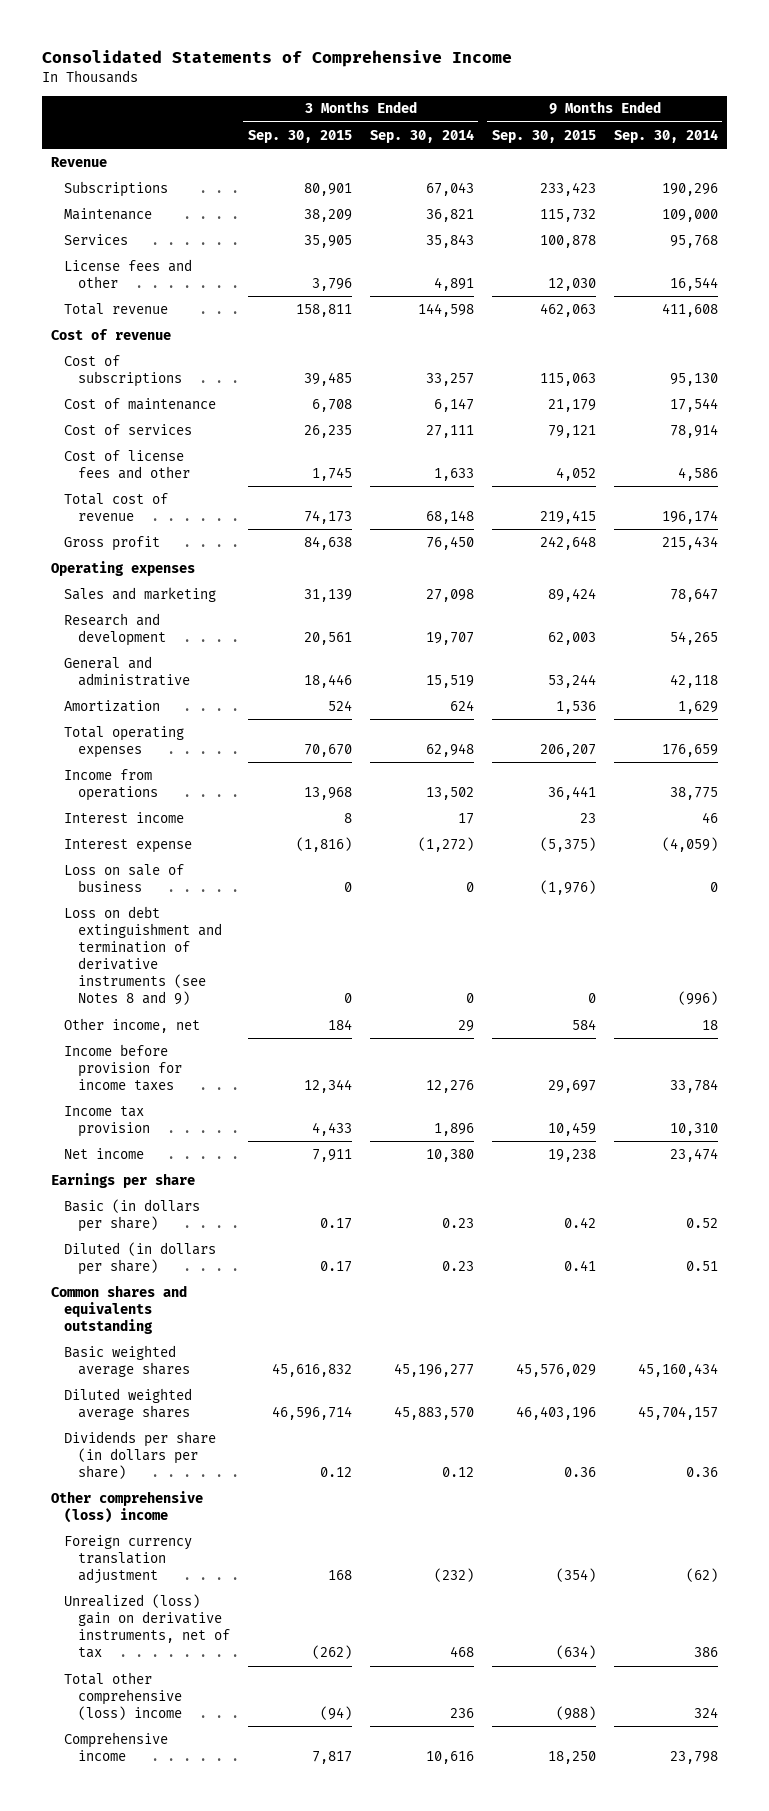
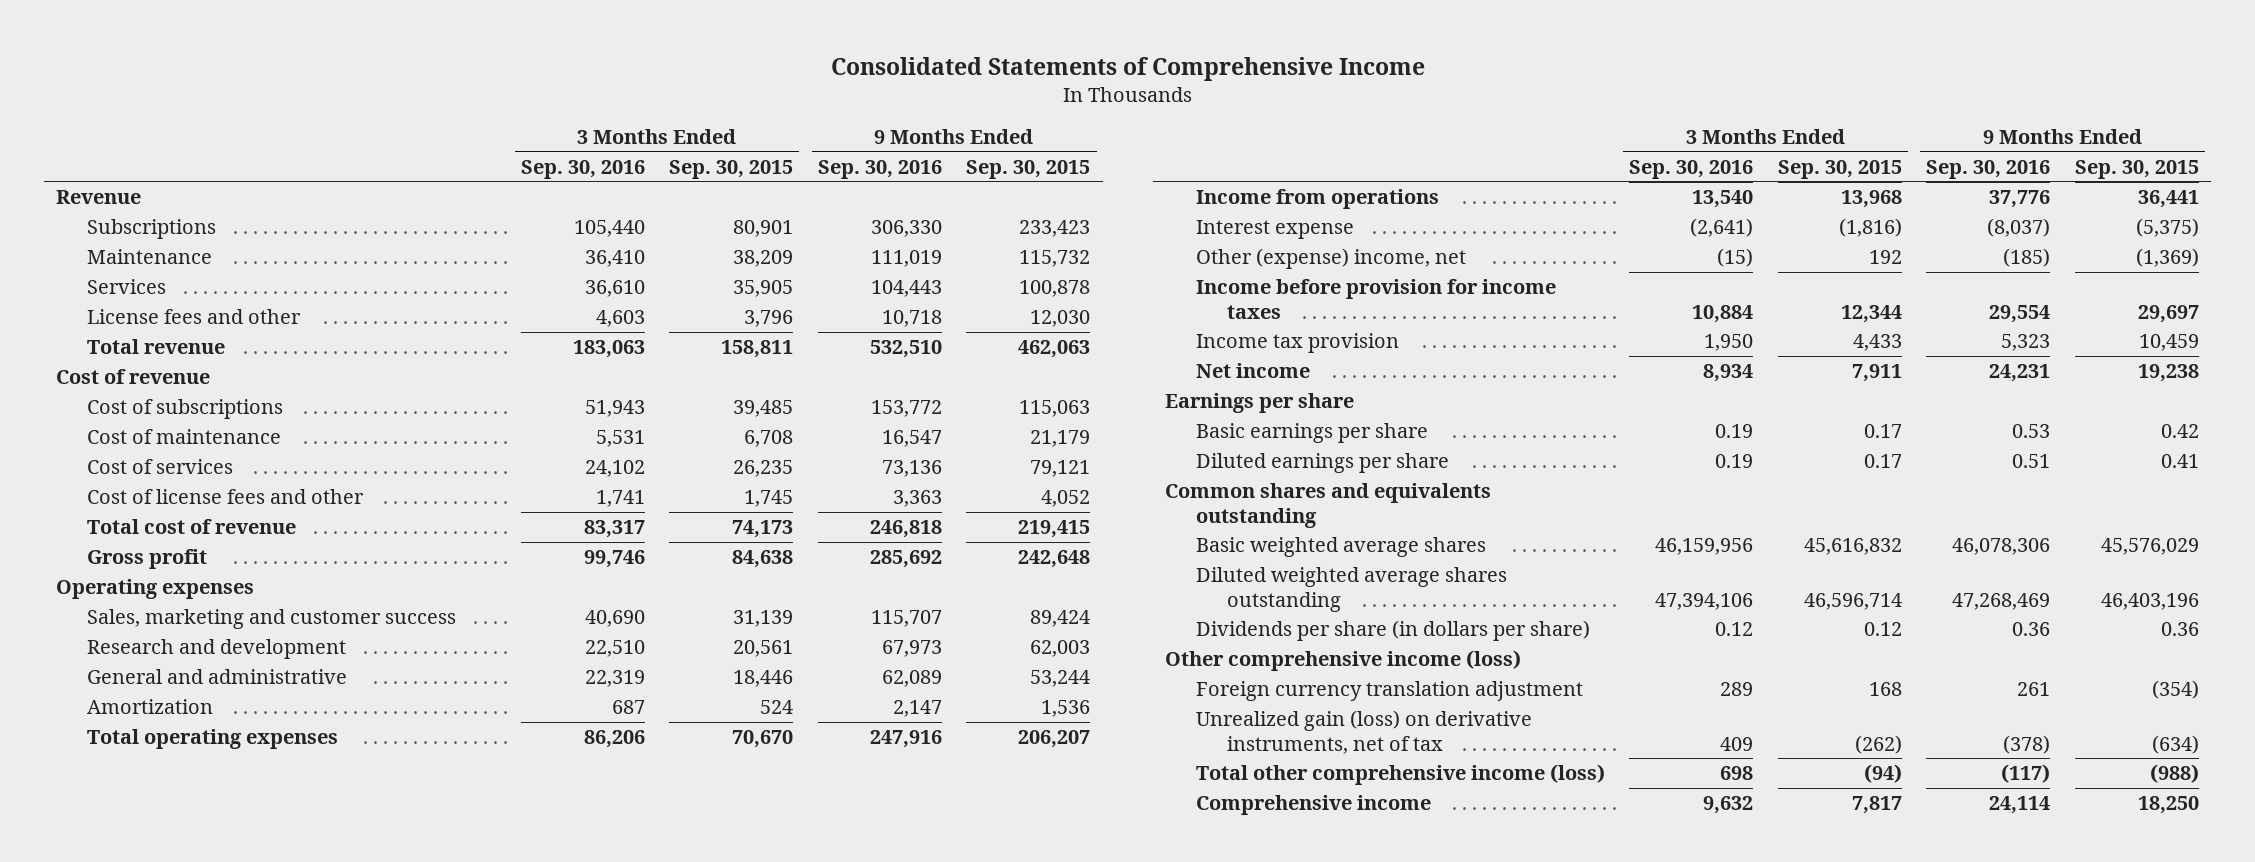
- | 3 Months Ended Sep. 30, 2015 | 3 Months Ended Sep. 30, 2014 | 9 Months Ended Sep. 30, 2015 | 9 Months Ended Sep. 30, 2014
+ | 3 Months Ended Sep. 30, 2016 | 3 Months Ended Sep. 30, 2015 | 9 Months Ended Sep. 30, 2016 | 9 Months Ended Sep. 30, 2015
- Sales and marketing | 31,139 | 27,098 | 89,424 | 78,647
+ Sales, marketing and customer success | 40,690 | 31,139 | 115,707 | 89,424
- Interest income | 8 | 17 | 23 | 46
- Loss on sale of business | 0 | 0 | (1,976) | 0
- Loss on debt extinguishment and termination of derivative instruments (see Notes 8 and 9) | 0 | 0 | 0 | (996)
- Other income, net | 184 | 29 | 584 | 18
+ Other (expense) income, net | (15) | 192 | (185) | (1,369)
- Basic (in dollars per share) | 0.17 | 0.23 | 0.42 | 0.52
- Diluted (in dollars per share) | 0.17 | 0.23 | 0.41 | 0.51
+ Basic earnings per share | 0.19 | 0.17 | 0.53 | 0.42
+ Diluted earnings per share | 0.19 | 0.17 | 0.51 | 0.41
- Diluted weighted average shares | 46,596,714 | 45,883,570 | 46,403,196 | 45,704,157
+ Diluted weighted average shares outstanding | 47,394,106 | 46,596,714 | 47,268,469 | 46,403,196
- Other comprehensive (loss) income
+ Other comprehensive income (loss)
- Unrealized (loss) gain on derivative instruments, net of tax | (262) | 468 | (634) | 386
- Total other comprehensive (loss) income | (94) | 236 | (988) | 324
+ Unrealized gain (loss) on derivative instruments, net of tax | 409 | (262) | (378) | (634)
+ Total other comprehensive income (loss) | 698 | (94) | (117) | (988)

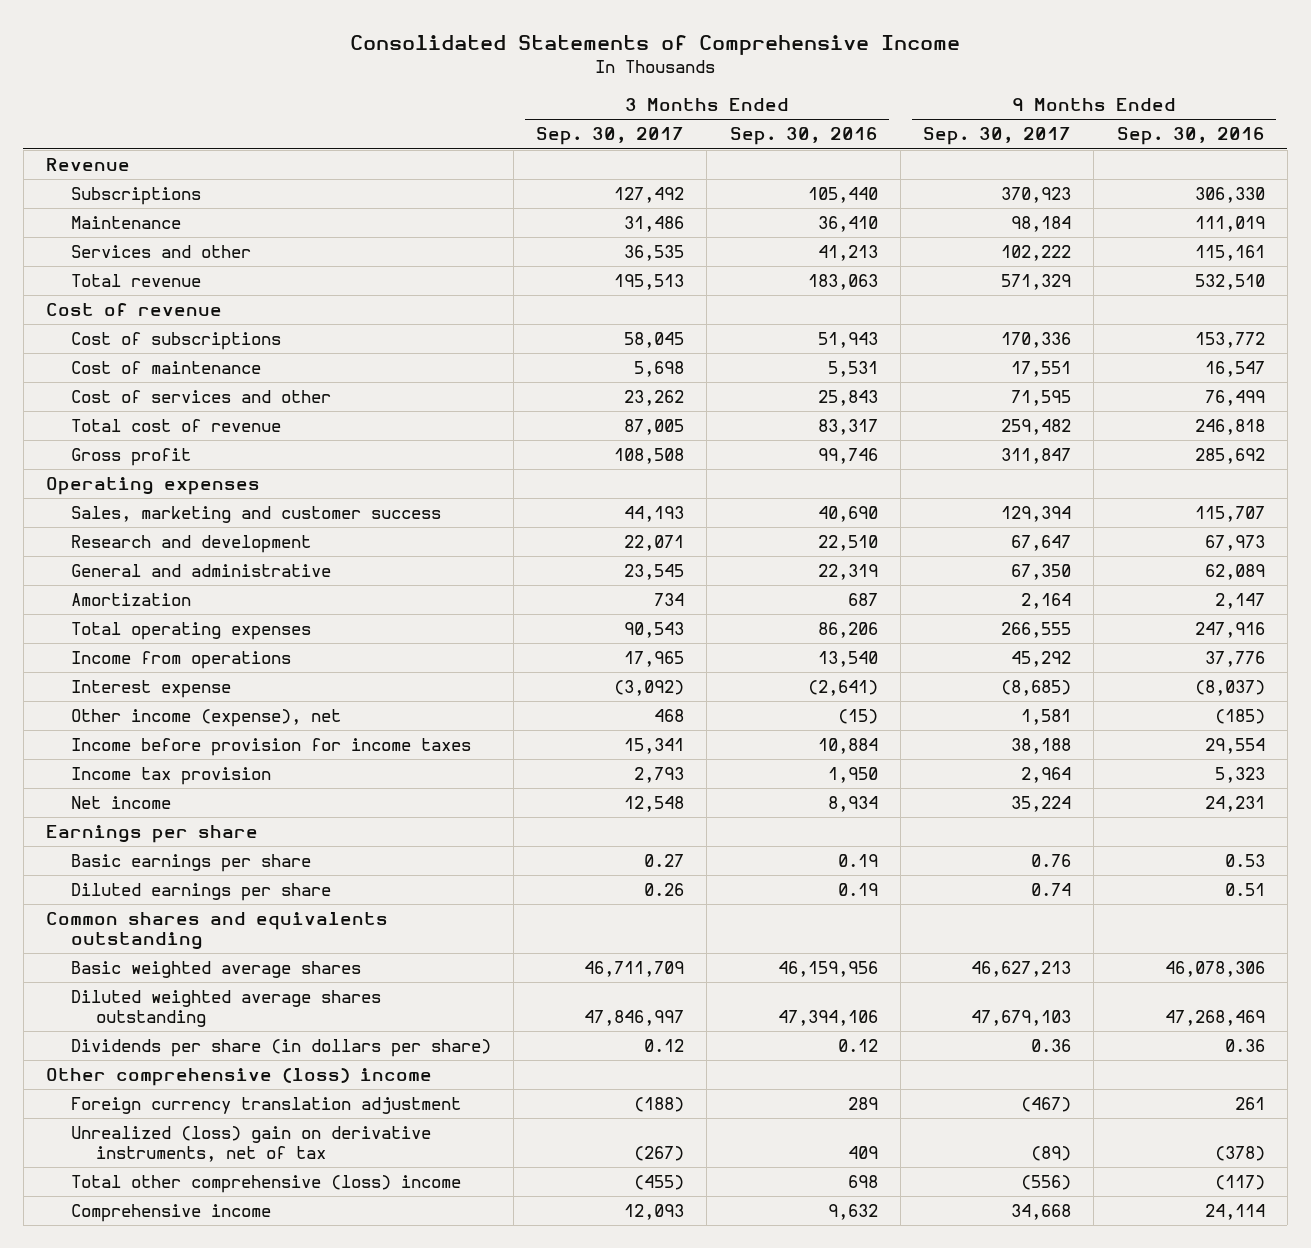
- | 3 Months Ended Sep. 30, 2016 | 3 Months Ended Sep. 30, 2015 | 9 Months Ended Sep. 30, 2016 | 9 Months Ended Sep. 30, 2015
+ | 3 Months Ended Sep. 30, 2017 | 3 Months Ended Sep. 30, 2016 | 9 Months Ended Sep. 30, 2017 | 9 Months Ended Sep. 30, 2016
- Services | 36,610 | 35,905 | 104,443 | 100,878
- License fees and other | 4,603 | 3,796 | 10,718 | 12,030
+ Services and other | 36,535 | 41,213 | 102,222 | 115,161
- Cost of services | 24,102 | 26,235 | 73,136 | 79,121
- Cost of license fees and other | 1,741 | 1,745 | 3,363 | 4,052
+ Cost of services and other | 23,262 | 25,843 | 71,595 | 76,499
- Other (expense) income, net | (15) | 192 | (185) | (1,369)
+ Other income (expense), net | 468 | (15) | 1,581 | (185)
- Other comprehensive income (loss)
+ Other comprehensive (loss) income
- Unrealized gain (loss) on derivative instruments, net of tax | 409 | (262) | (378) | (634)
- Total other comprehensive income (loss) | 698 | (94) | (117) | (988)
+ Unrealized (loss) gain on derivative instruments, net of tax | (267) | 409 | (89) | (378)
+ Total other comprehensive (loss) income | (455) | 698 | (556) | (117)

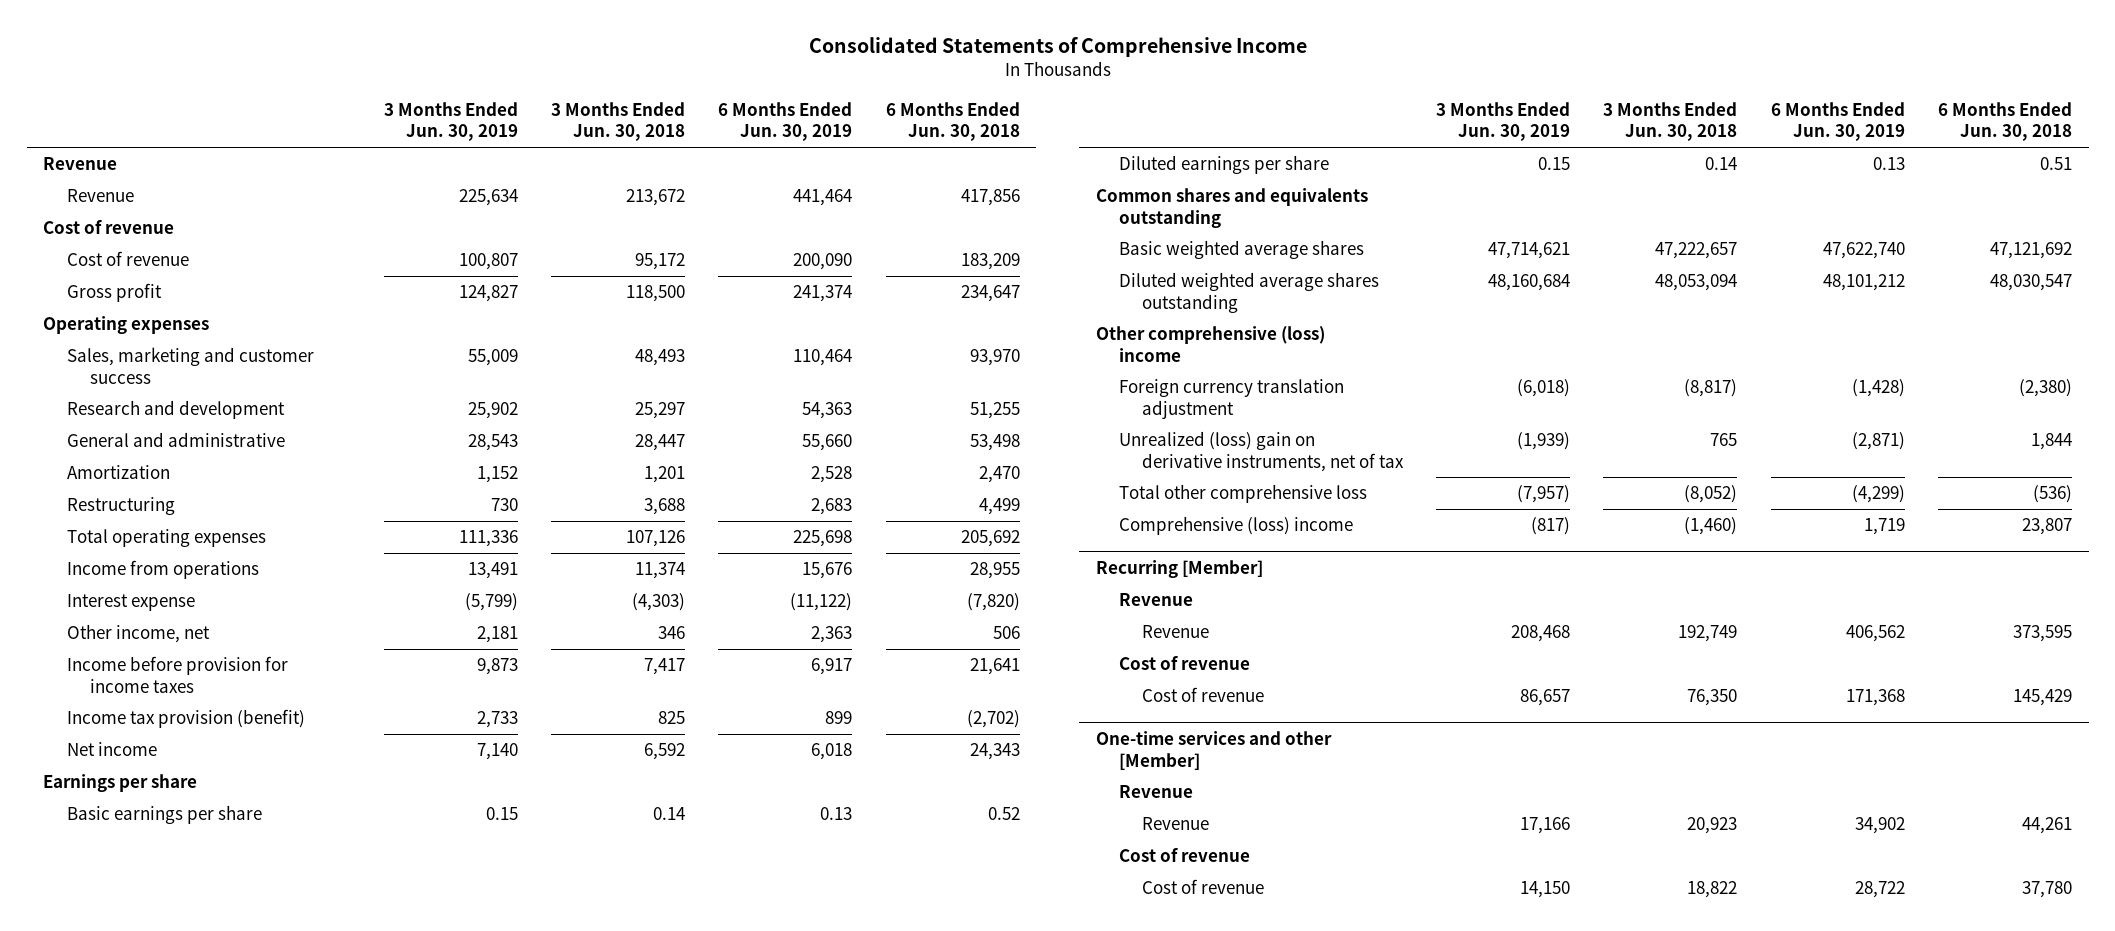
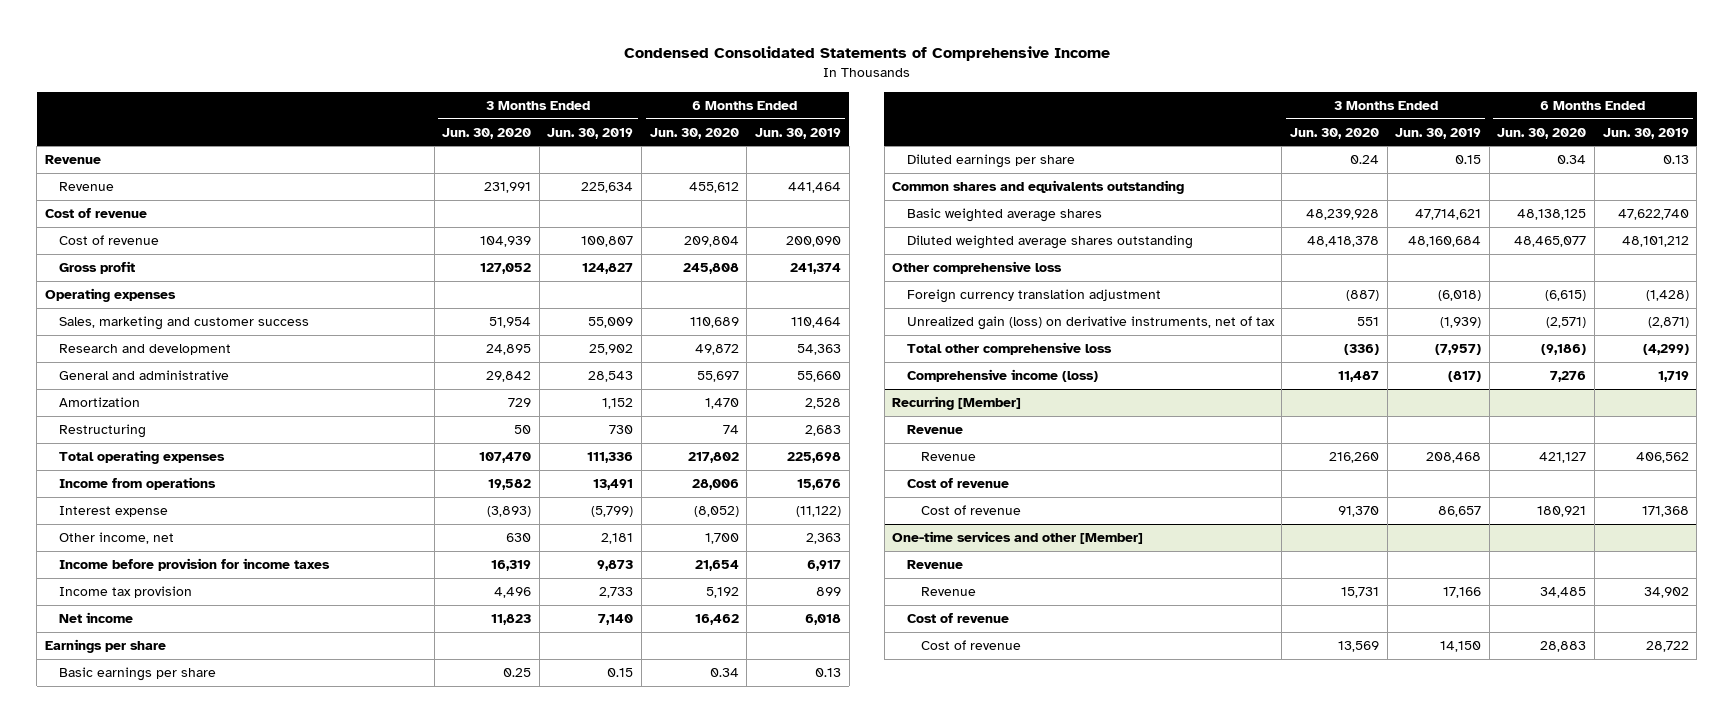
- Consolidated Statements of Comprehensive Income
+ Condensed Consolidated Statements of Comprehensive Income
- | 3 Months Ended Jun. 30, 2019 | 3 Months Ended Jun. 30, 2018 | 6 Months Ended Jun. 30, 2019 | 6 Months Ended Jun. 30, 2018
+ | 3 Months Ended Jun. 30, 2020 | 3 Months Ended Jun. 30, 2019 | 6 Months Ended Jun. 30, 2020 | 6 Months Ended Jun. 30, 2019
- Income tax provision (benefit) | 2,733 | 825 | 899 | (2,702)
+ Income tax provision | 4,496 | 2,733 | 5,192 | 899
- Other comprehensive (loss) income
+ Other comprehensive loss
- Unrealized (loss) gain on derivative instruments, net of tax | (1,939) | 765 | (2,871) | 1,844
+ Unrealized gain (loss) on derivative instruments, net of tax | 551 | (1,939) | (2,571) | (2,871)
- Comprehensive (loss) income | (817) | (1,460) | 1,719 | 23,807
+ Comprehensive income (loss) | 11,487 | (817) | 7,276 | 1,719

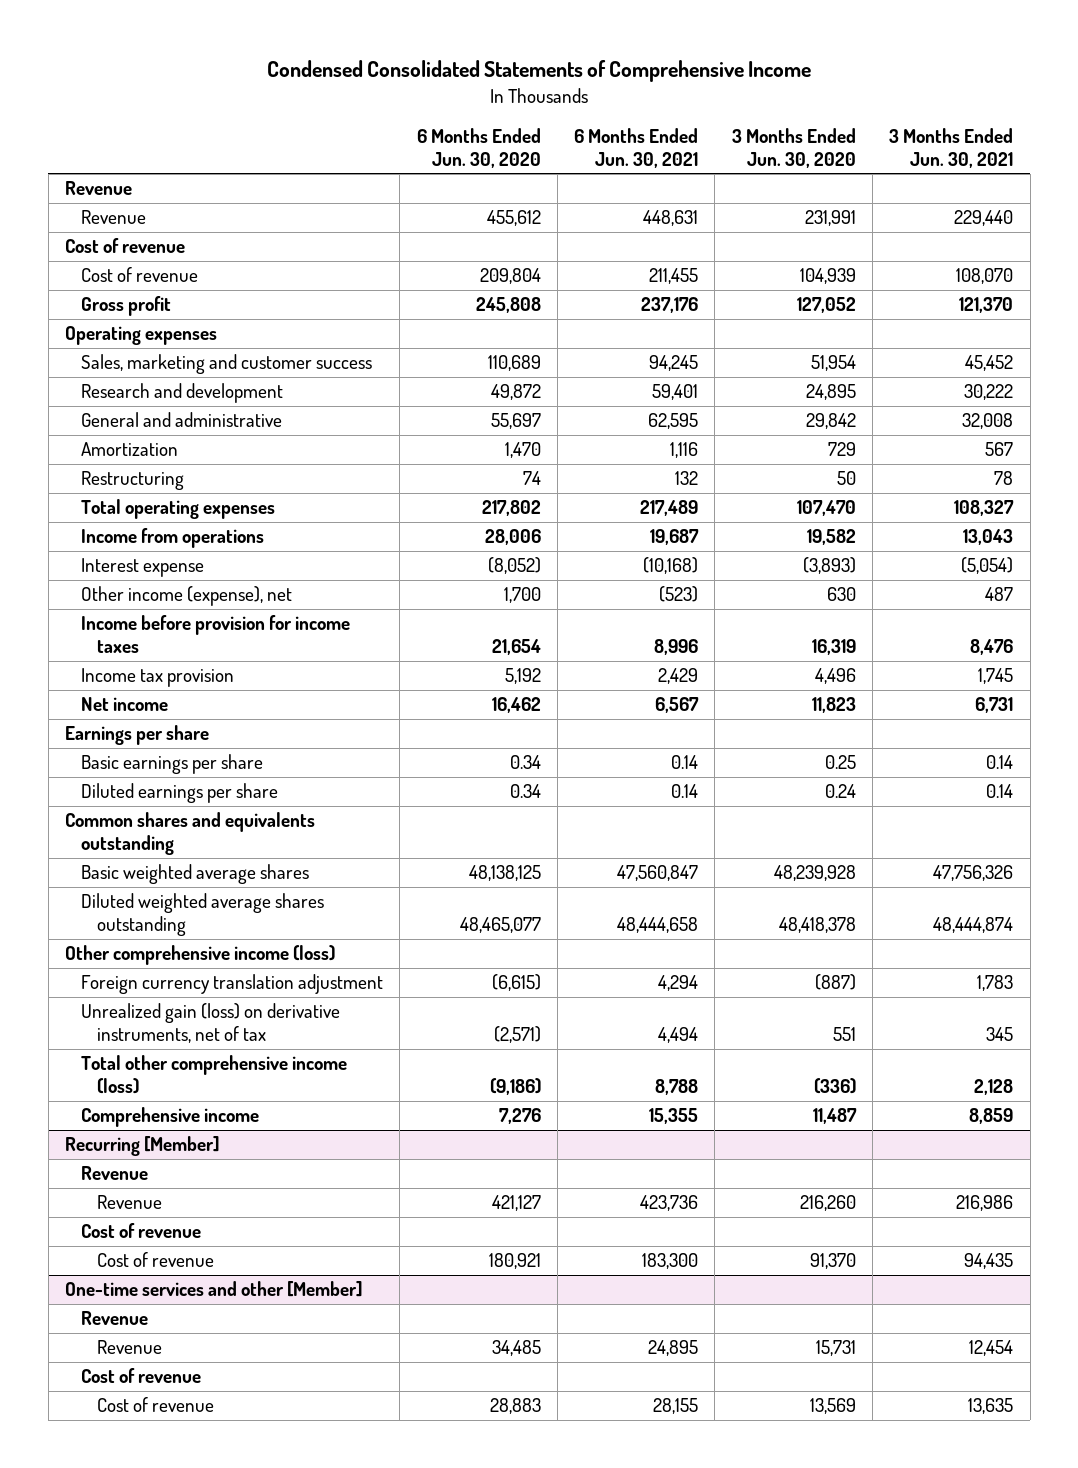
- | 3 Months Ended Jun. 30, 2020 | 3 Months Ended Jun. 30, 2019 | 6 Months Ended Jun. 30, 2020 | 6 Months Ended Jun. 30, 2019
+ | 6 Months Ended Jun. 30, 2020 | 6 Months Ended Jun. 30, 2021 | 3 Months Ended Jun. 30, 2020 | 3 Months Ended Jun. 30, 2021
- Other income, net | 630 | 2,181 | 1,700 | 2,363
+ Other income (expense), net | 1,700 | (523) | 630 | 487
- Other comprehensive loss
+ Other comprehensive income (loss)
- Total other comprehensive loss | (336) | (7,957) | (9,186) | (4,299)
- Comprehensive income (loss) | 11,487 | (817) | 7,276 | 1,719
+ Total other comprehensive income (loss) | (9,186) | 8,788 | (336) | 2,128
+ Comprehensive income | 7,276 | 15,355 | 11,487 | 8,859

